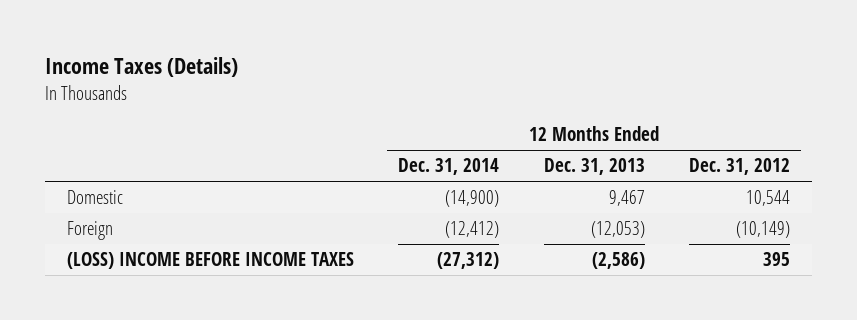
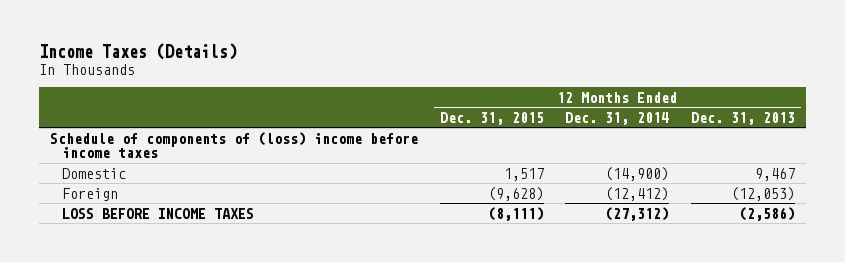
- | 12 Months Ended Dec. 31, 2014 | 12 Months Ended Dec. 31, 2013 | 12 Months Ended Dec. 31, 2012
+ | 12 Months Ended Dec. 31, 2015 | 12 Months Ended Dec. 31, 2014 | 12 Months Ended Dec. 31, 2013
+ Schedule of components of (loss) income before income taxes
- (LOSS) INCOME BEFORE INCOME TAXES | (27,312) | (2,586) | 395
+ LOSS BEFORE INCOME TAXES | (8,111) | (27,312) | (2,586)

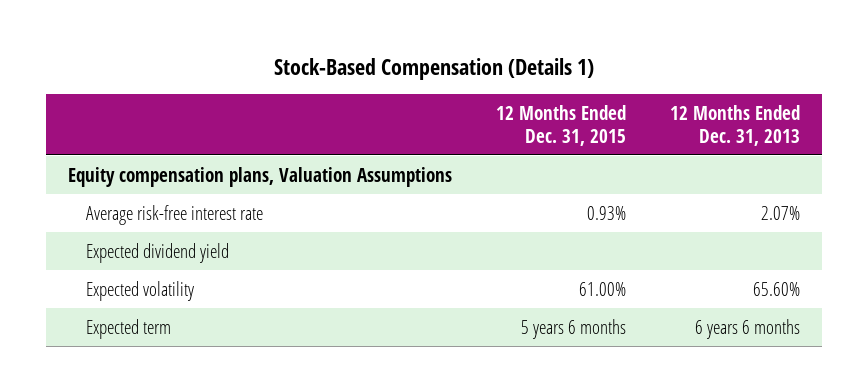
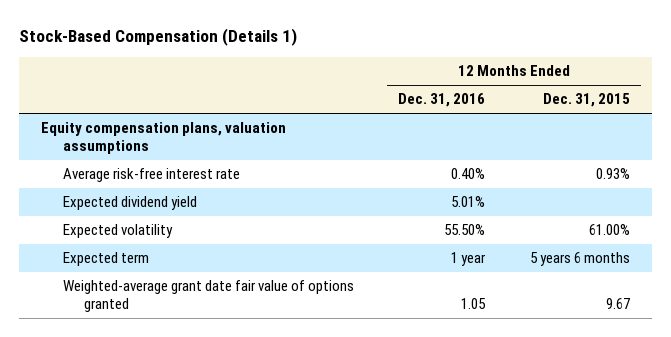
- | 12 Months Ended Dec. 31, 2015 | 12 Months Ended Dec. 31, 2013
+ | 12 Months Ended Dec. 31, 2016 | 12 Months Ended Dec. 31, 2015
- Equity compensation plans, Valuation Assumptions
+ Equity compensation plans, valuation assumptions
+ Weighted-average grant date fair value of options granted | 1.05 | 9.67

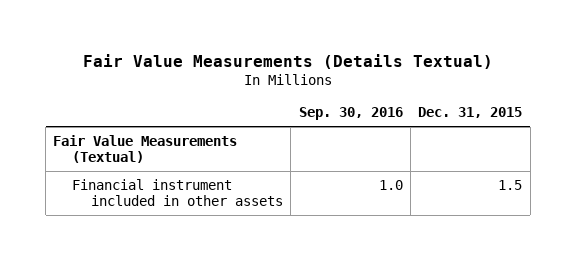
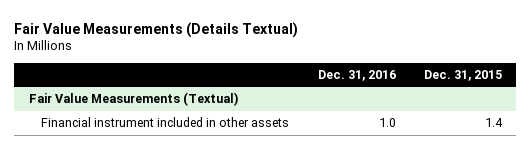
- | Sep. 30, 2016 | Dec. 31, 2015
+ | Dec. 31, 2016 | Dec. 31, 2015
- Financial instrument included in other assets | 1.0 | 1.5
+ Financial instrument included in other assets | 1.0 | 1.4

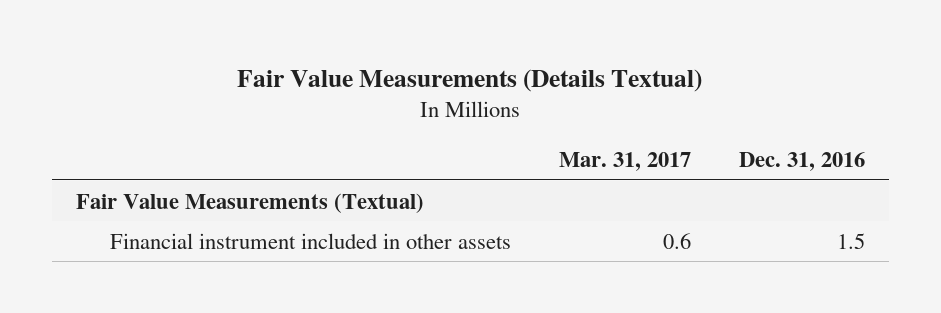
- | Dec. 31, 2016 | Dec. 31, 2015
+ | Mar. 31, 2017 | Dec. 31, 2016
- Financial instrument included in other assets | 1.0 | 1.4
+ Financial instrument included in other assets | 0.6 | 1.5

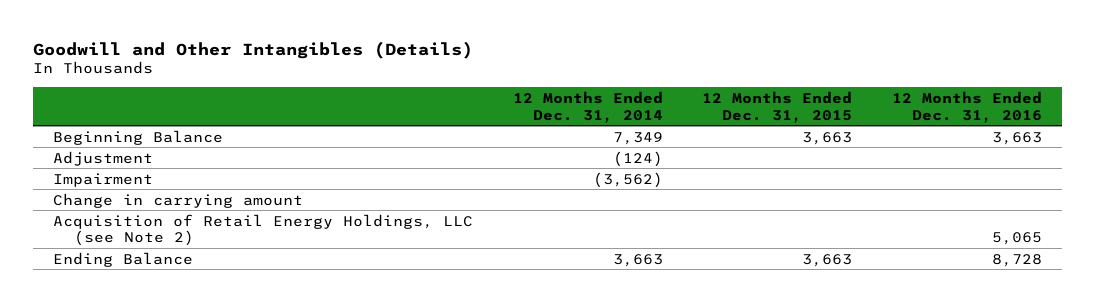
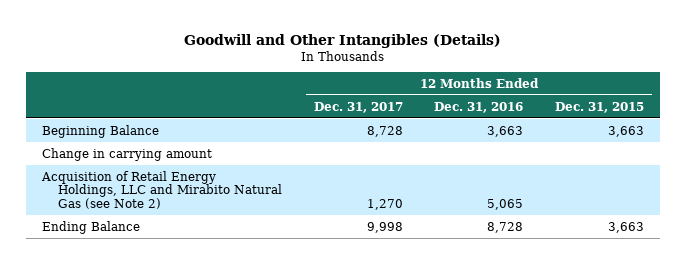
- | 12 Months Ended Dec. 31, 2014 | 12 Months Ended Dec. 31, 2015 | 12 Months Ended Dec. 31, 2016
+ | 12 Months Ended Dec. 31, 2017 | 12 Months Ended Dec. 31, 2016 | 12 Months Ended Dec. 31, 2015
- Adjustment | (124) | |
- Impairment | (3,562) | |
- Acquisition of Retail Energy Holdings, LLC (see Note 2) | | | 5,065
+ Acquisition of Retail Energy Holdings, LLC and Mirabito Natural Gas (see Note 2) | 1,270 | 5,065 |

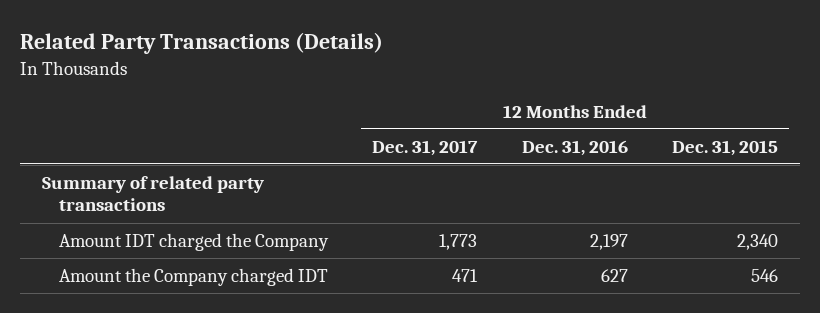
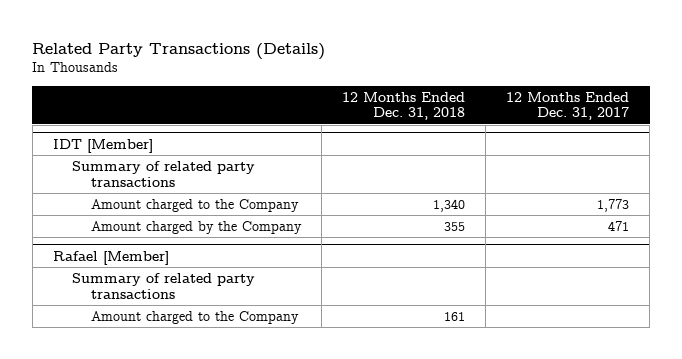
- | 12 Months Ended Dec. 31, 2017 | 12 Months Ended Dec. 31, 2016 | 12 Months Ended Dec. 31, 2015
+ | 12 Months Ended Dec. 31, 2018 | 12 Months Ended Dec. 31, 2017
+ IDT [Member]
- Amount IDT charged the Company | 1,773 | 2,197 | 2,340
- Amount the Company charged IDT | 471 | 627 | 546
+ Amount charged to the Company | 1,340 | 1,773
+ Amount charged by the Company | 355 | 471
+ Rafael [Member]
+ Summary of related party transactions
+ Amount charged to the Company | 161 |

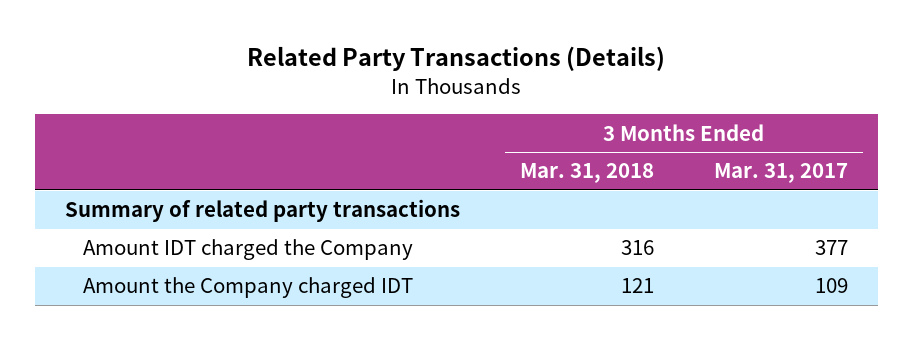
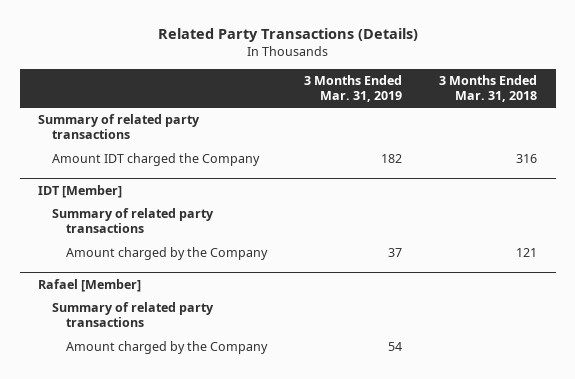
- | 3 Months Ended Mar. 31, 2018 | 3 Months Ended Mar. 31, 2017
+ | 3 Months Ended Mar. 31, 2019 | 3 Months Ended Mar. 31, 2018
- Amount the Company charged IDT | 121 | 109
+ IDT [Member]
+ Summary of related party transactions
+ Amount charged by the Company | 37 | 121
+ Rafael [Member]
+ Summary of related party transactions
+ Amount charged by the Company | 54 |

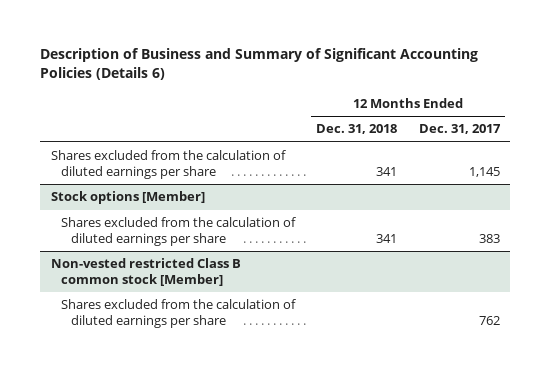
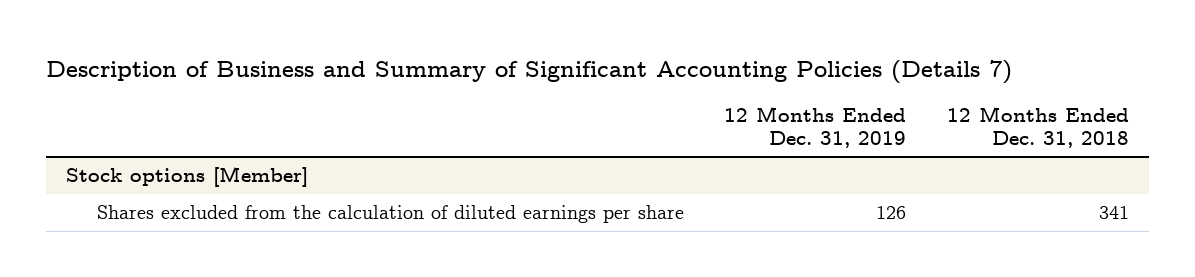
- Description of Business and Summary of Significant Accounting Policies (Details 6)
+ Description of Business and Summary of Significant Accounting Policies (Details 7)
- | 12 Months Ended Dec. 31, 2018 | 12 Months Ended Dec. 31, 2017
+ | 12 Months Ended Dec. 31, 2019 | 12 Months Ended Dec. 31, 2018
- Shares excluded from the calculation of diluted earnings per share | 341 | 1,145
- Non-vested restricted Class B common stock [Member]
- Shares excluded from the calculation of diluted earnings per share | | 762

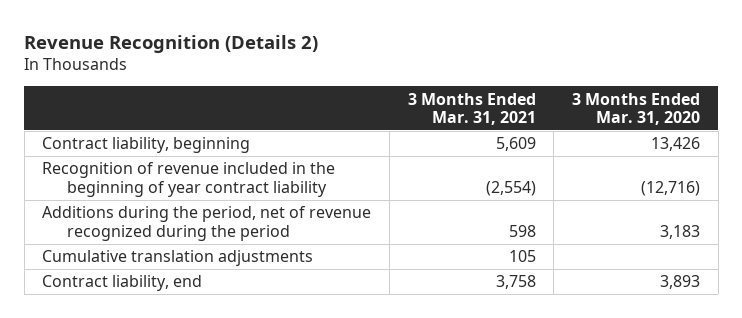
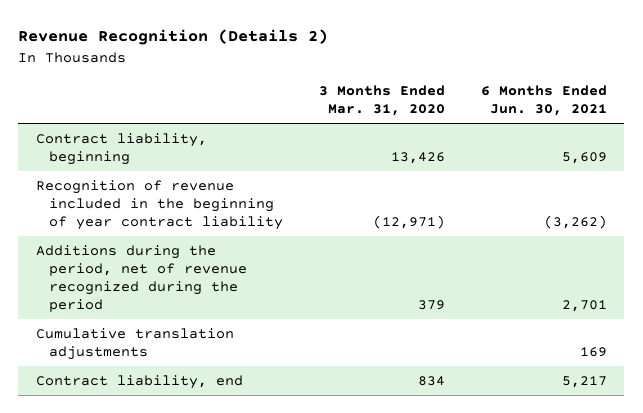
- | 3 Months Ended Mar. 31, 2021 | 3 Months Ended Mar. 31, 2020
+ | 3 Months Ended Mar. 31, 2020 | 6 Months Ended Jun. 30, 2021
- Recognition of revenue included in the beginning of year contract liability | (2,554) | (12,716)
- Additions during the period, net of revenue recognized during the period | 598 | 3,183
+ Recognition of revenue included in the beginning of year contract liability | (12,971) | (3,262)
+ Additions during the period, net of revenue recognized during the period | 379 | 2,701
- Contract liability, end | 3,758 | 3,893
+ Contract liability, end | 834 | 5,217

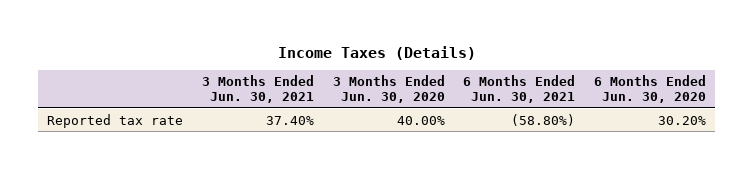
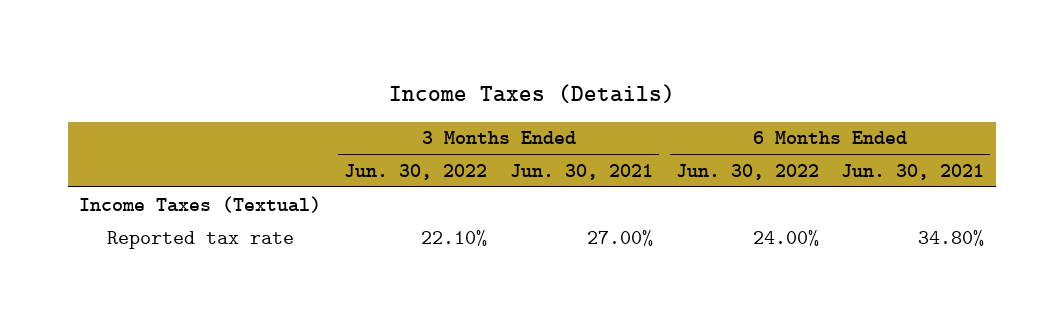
- | 3 Months Ended Jun. 30, 2021 | 3 Months Ended Jun. 30, 2020 | 6 Months Ended Jun. 30, 2021 | 6 Months Ended Jun. 30, 2020
+ | 3 Months Ended Jun. 30, 2022 | 3 Months Ended Jun. 30, 2021 | 6 Months Ended Jun. 30, 2022 | 6 Months Ended Jun. 30, 2021
- Reported tax rate | 37.40% | 40.00% | (58.80%) | 30.20%
+ Income Taxes (Textual)
+ Reported tax rate | 22.10% | 27.00% | 24.00% | 34.80%

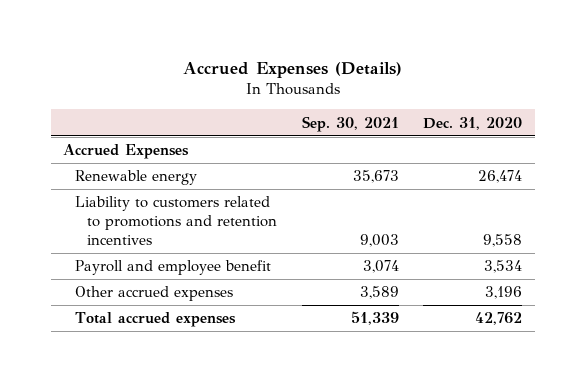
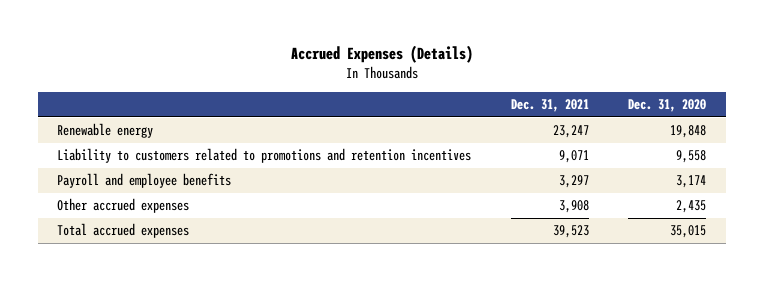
- | Sep. 30, 2021 | Dec. 31, 2020
+ | Dec. 31, 2021 | Dec. 31, 2020
- Accrued Expenses
- Renewable energy | 35,673 | 26,474
+ Renewable energy | 23,247 | 19,848
- Payroll and employee benefit | 3,074 | 3,534
- Other accrued expenses | 3,589 | 3,196
- Total accrued expenses | 51,339 | 42,762
+ Payroll and employee benefits | 3,297 | 3,174
+ Other accrued expenses | 3,908 | 2,435
+ Total accrued expenses | 39,523 | 35,015

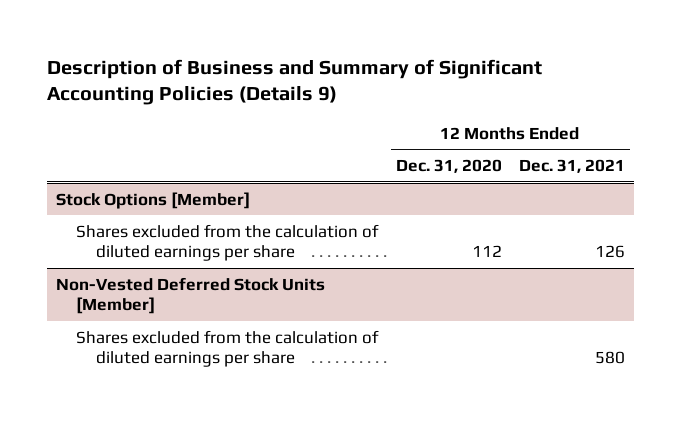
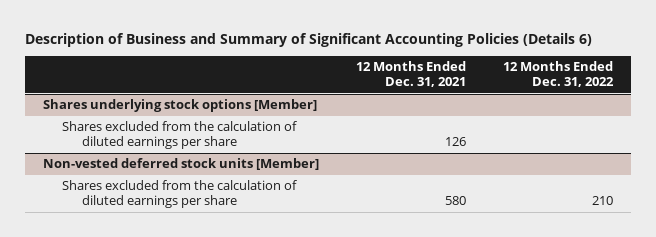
- Description of Business and Summary of Significant Accounting Policies (Details 9)
+ Description of Business and Summary of Significant Accounting Policies (Details 6)
- | 12 Months Ended Dec. 31, 2020 | 12 Months Ended Dec. 31, 2021
+ | 12 Months Ended Dec. 31, 2021 | 12 Months Ended Dec. 31, 2022
- Stock Options [Member]
+ Shares underlying stock options [Member]
- Non-Vested Deferred Stock Units [Member]
+ Non-vested deferred stock units [Member]

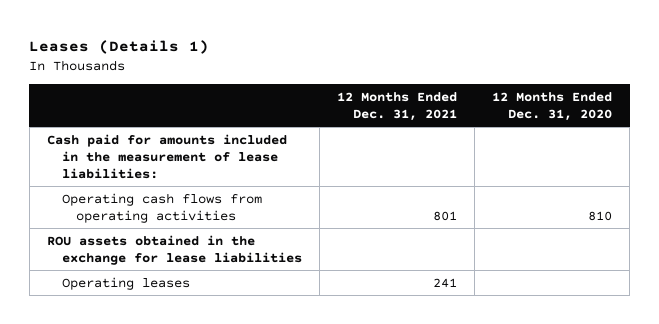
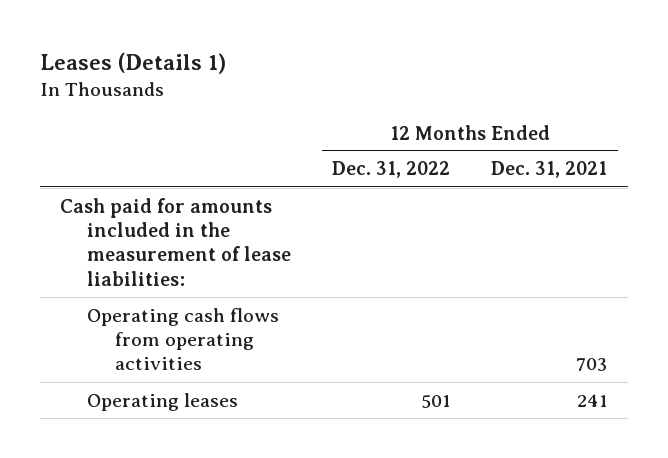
- | 12 Months Ended Dec. 31, 2021 | 12 Months Ended Dec. 31, 2020
+ | 12 Months Ended Dec. 31, 2022 | 12 Months Ended Dec. 31, 2021
- Operating cash flows from operating activities | 801 | 810
- ROU assets obtained in the exchange for lease liabilities
+ Operating cash flows from operating activities | | 703

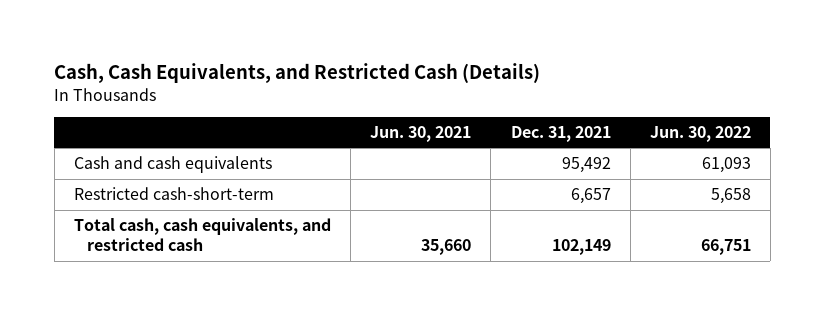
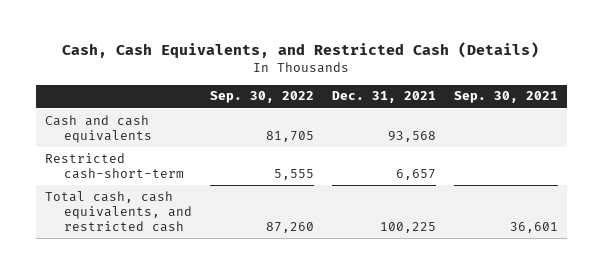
- | Jun. 30, 2021 | Dec. 31, 2021 | Jun. 30, 2022
+ | Sep. 30, 2022 | Dec. 31, 2021 | Sep. 30, 2021
- Cash and cash equivalents | | 95,492 | 61,093
+ Cash and cash equivalents | 81,705 | 93,568 |
- Total cash, cash equivalents, and restricted cash | 35,660 | 102,149 | 66,751
+ Total cash, cash equivalents, and restricted cash | 87,260 | 100,225 | 36,601

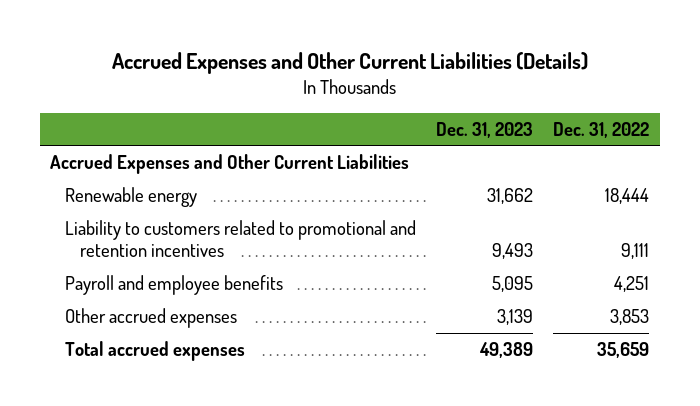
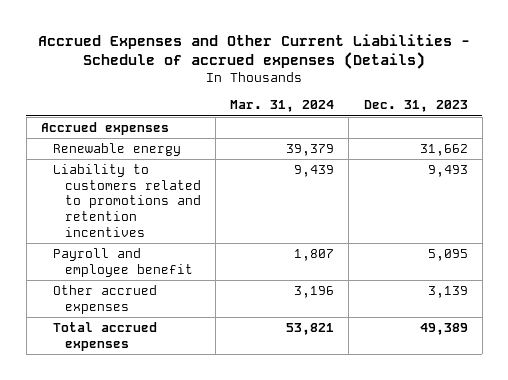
- Accrued Expenses and Other Current Liabilities (Details)
+ Accrued Expenses and Other Current Liabilities - Schedule of accrued expenses (Details)
- | Dec. 31, 2023 | Dec. 31, 2022
+ | Mar. 31, 2024 | Dec. 31, 2023
- Accrued Expenses and Other Current Liabilities
+ Accrued expenses
- Liability to customers related to promotional and retention incentives | 9,493 | 9,111
- Payroll and employee benefits | 5,095 | 4,251
+ Liability to customers related to promotions and retention incentives | 9,439 | 9,493
+ Payroll and employee benefit | 1,807 | 5,095

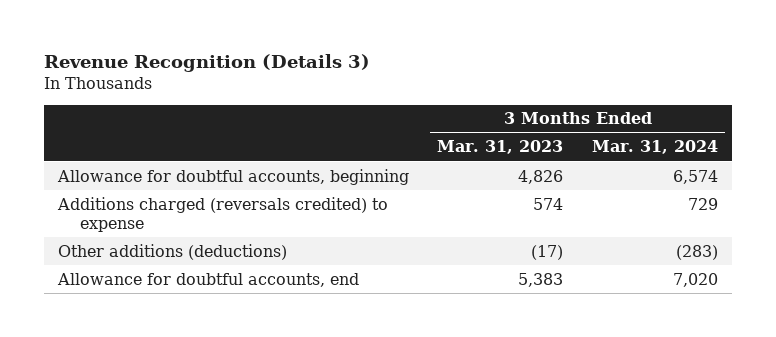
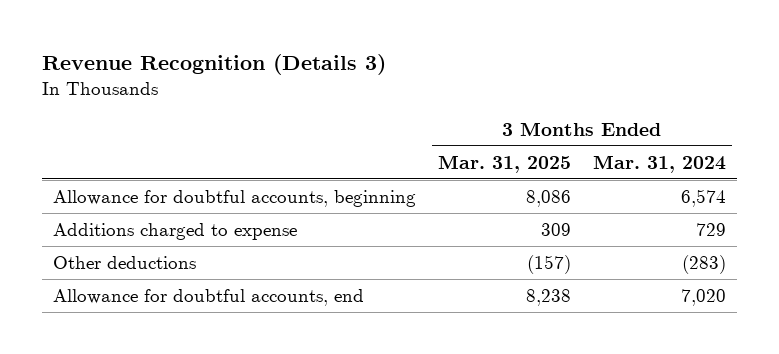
- | 3 Months Ended Mar. 31, 2023 | 3 Months Ended Mar. 31, 2024
+ | 3 Months Ended Mar. 31, 2025 | 3 Months Ended Mar. 31, 2024
- Additions charged (reversals credited) to expense | 574 | 729
- Other additions (deductions) | (17) | (283)
+ Additions charged to expense | 309 | 729
+ Other deductions | (157) | (283)

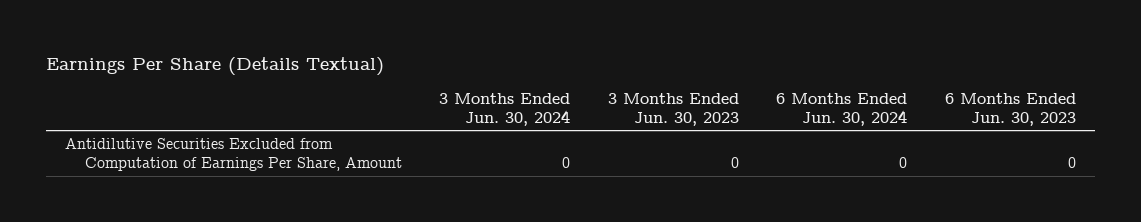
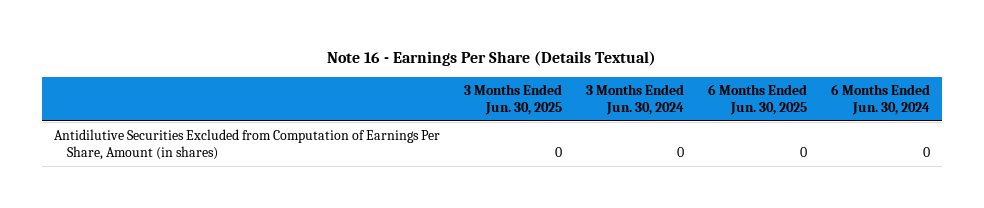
- Earnings Per Share (Details Textual)
+ Note 16 - Earnings Per Share (Details Textual)
- | 3 Months Ended Jun. 30, 2024 | 3 Months Ended Jun. 30, 2023 | 6 Months Ended Jun. 30, 2024 | 6 Months Ended Jun. 30, 2023
+ | 3 Months Ended Jun. 30, 2025 | 3 Months Ended Jun. 30, 2024 | 6 Months Ended Jun. 30, 2025 | 6 Months Ended Jun. 30, 2024
- Antidilutive Securities Excluded from Computation of Earnings Per Share, Amount | 0 | 0 | 0 | 0
+ Antidilutive Securities Excluded from Computation of Earnings Per Share, Amount (in shares) | 0 | 0 | 0 | 0

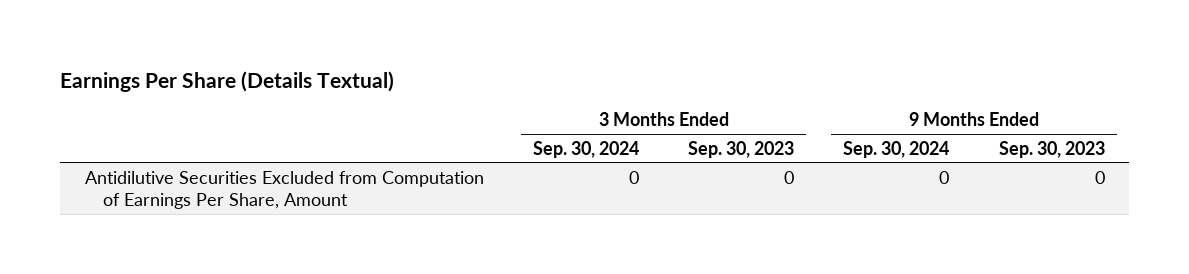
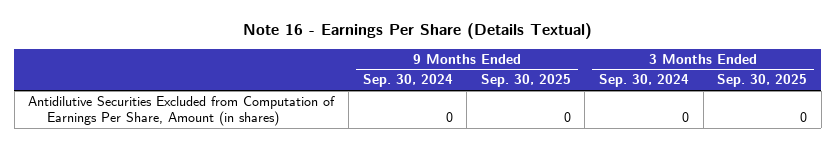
- Earnings Per Share (Details Textual)
+ Note 16 - Earnings Per Share (Details Textual)
- | 3 Months Ended Sep. 30, 2024 | 3 Months Ended Sep. 30, 2023 | 9 Months Ended Sep. 30, 2024 | 9 Months Ended Sep. 30, 2023
+ | 9 Months Ended Sep. 30, 2024 | 9 Months Ended Sep. 30, 2025 | 3 Months Ended Sep. 30, 2024 | 3 Months Ended Sep. 30, 2025
- Antidilutive Securities Excluded from Computation of Earnings Per Share, Amount | 0 | 0 | 0 | 0
+ Antidilutive Securities Excluded from Computation of Earnings Per Share, Amount (in shares) | 0 | 0 | 0 | 0

